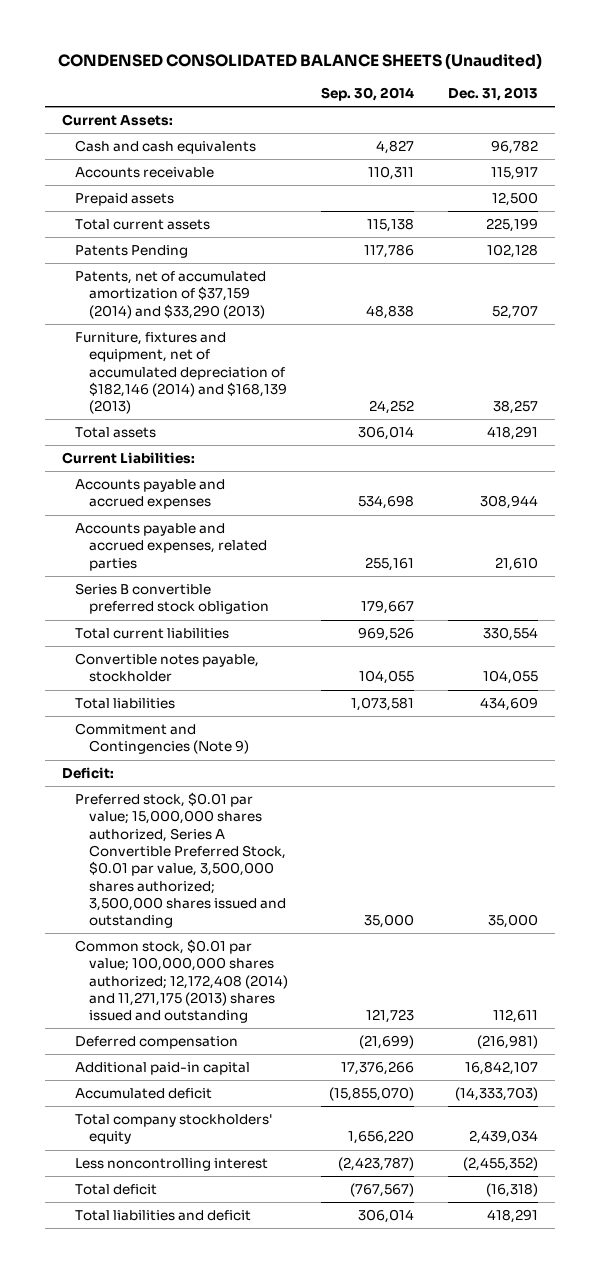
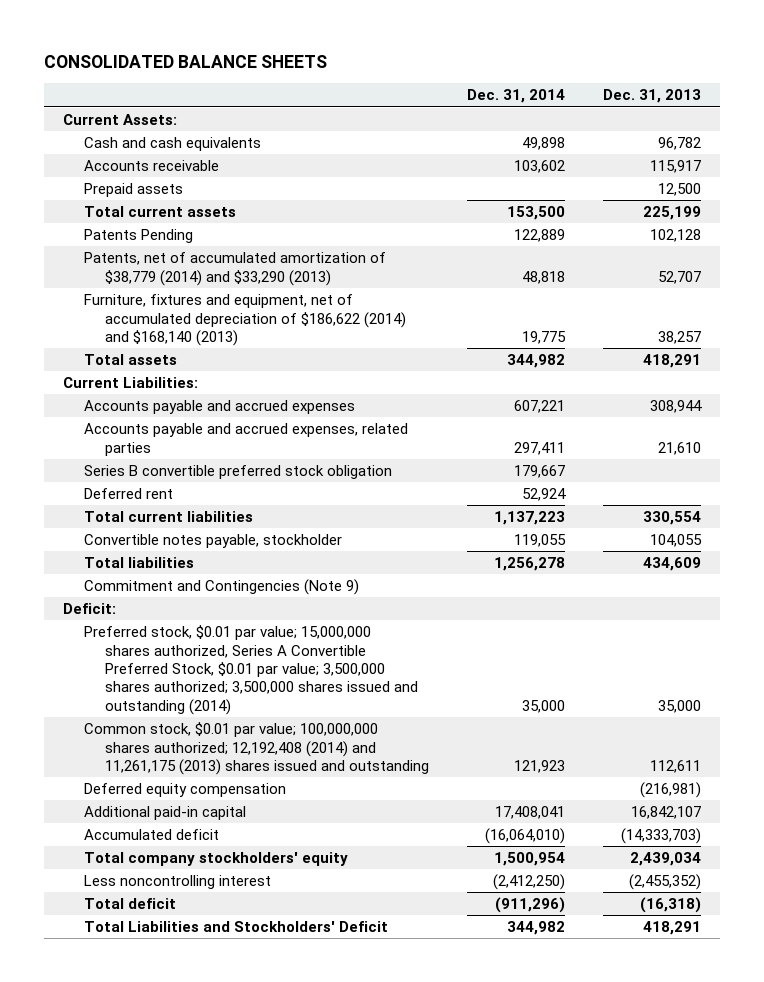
- CONDENSED CONSOLIDATED BALANCE SHEETS (Unaudited)
+ CONSOLIDATED BALANCE SHEETS
- | Sep. 30, 2014 | Dec. 31, 2013
+ | Dec. 31, 2014 | Dec. 31, 2013
- Patents, net of accumulated amortization of $37,159 (2014) and $33,290 (2013) | 48,838 | 52,707
- Furniture, fixtures and equipment, net of accumulated depreciation of $182,146 (2014) and $168,139 (2013) | 24,252 | 38,257
+ Patents, net of accumulated amortization of $38,779 (2014) and $33,290 (2013) | 48,818 | 52,707
+ Furniture, fixtures and equipment, net of accumulated depreciation of $186,622 (2014) and $168,140 (2013) | 19,775 | 38,257
+ Deferred rent | 52,924 |
- Preferred stock, $0.01 par value; 15,000,000 shares authorized, Series A Convertible Preferred Stock, $0.01 par value, 3,500,000 shares authorized; 3,500,000 shares issued and outstanding | 35,000 | 35,000
- Common stock, $0.01 par value; 100,000,000 shares authorized; 12,172,408 (2014) and 11,271,175 (2013) shares issued and outstanding | 121,723 | 112,611
- Deferred compensation | (21,699) | (216,981)
+ Preferred stock, $0.01 par value; 15,000,000 shares authorized, Series A Convertible Preferred Stock, $0.01 par value; 3,500,000 shares authorized; 3,500,000 shares issued and outstanding (2014) | 35,000 | 35,000
+ Common stock, $0.01 par value; 100,000,000 shares authorized; 12,192,408 (2014) and 11,261,175 (2013) shares issued and outstanding | 121,923 | 112,611
+ Deferred equity compensation | | (216,981)
- Total liabilities and deficit | 306,014 | 418,291
+ Total Liabilities and Stockholders' Deficit | 344,982 | 418,291

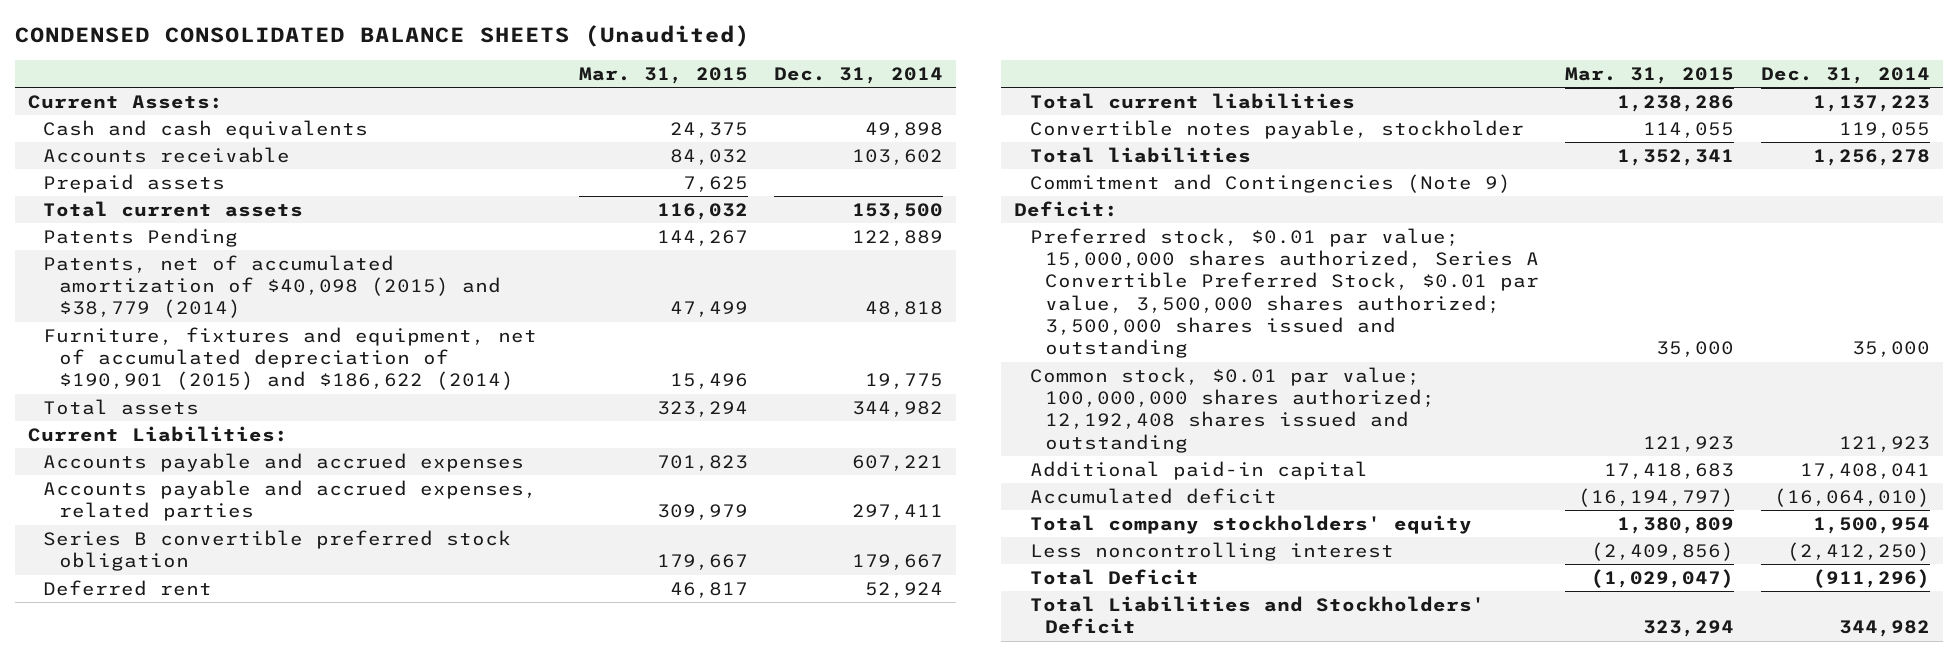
- CONSOLIDATED BALANCE SHEETS
+ CONDENSED CONSOLIDATED BALANCE SHEETS (Unaudited)
- | Dec. 31, 2014 | Dec. 31, 2013
+ | Mar. 31, 2015 | Dec. 31, 2014
- Patents, net of accumulated amortization of $38,779 (2014) and $33,290 (2013) | 48,818 | 52,707
- Furniture, fixtures and equipment, net of accumulated depreciation of $186,622 (2014) and $168,140 (2013) | 19,775 | 38,257
+ Patents, net of accumulated amortization of $40,098 (2015) and $38,779 (2014) | 47,499 | 48,818
+ Furniture, fixtures and equipment, net of accumulated depreciation of $190,901 (2015) and $186,622 (2014) | 15,496 | 19,775
- Preferred stock, $0.01 par value; 15,000,000 shares authorized, Series A Convertible Preferred Stock, $0.01 par value; 3,500,000 shares authorized; 3,500,000 shares issued and outstanding (2014) | 35,000 | 35,000
- Common stock, $0.01 par value; 100,000,000 shares authorized; 12,192,408 (2014) and 11,261,175 (2013) shares issued and outstanding | 121,923 | 112,611
- Deferred equity compensation | | (216,981)
+ Preferred stock, $0.01 par value; 15,000,000 shares authorized, Series A Convertible Preferred Stock, $0.01 par value, 3,500,000 shares authorized; 3,500,000 shares issued and outstanding | 35,000 | 35,000
+ Common stock, $0.01 par value; 100,000,000 shares authorized; 12,192,408 shares issued and outstanding | 121,923 | 121,923
- Total deficit | (911,296) | (16,318)
+ Total Deficit | (1,029,047) | (911,296)

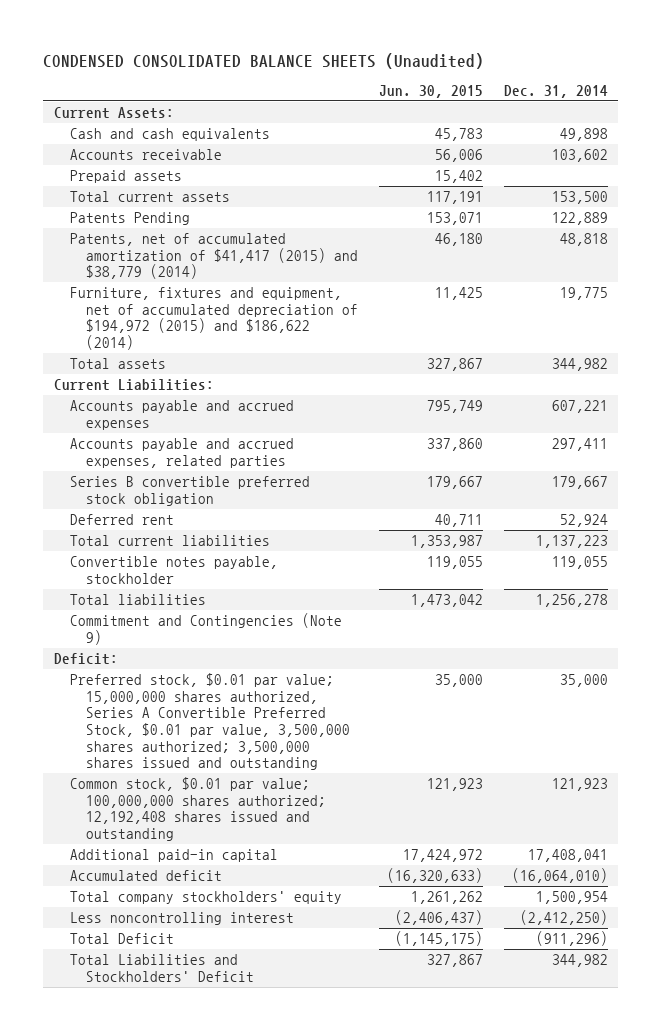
- | Mar. 31, 2015 | Dec. 31, 2014
+ | Jun. 30, 2015 | Dec. 31, 2014
- Patents, net of accumulated amortization of $40,098 (2015) and $38,779 (2014) | 47,499 | 48,818
- Furniture, fixtures and equipment, net of accumulated depreciation of $190,901 (2015) and $186,622 (2014) | 15,496 | 19,775
+ Patents, net of accumulated amortization of $41,417 (2015) and $38,779 (2014) | 46,180 | 48,818
+ Furniture, fixtures and equipment, net of accumulated depreciation of $194,972 (2015) and $186,622 (2014) | 11,425 | 19,775

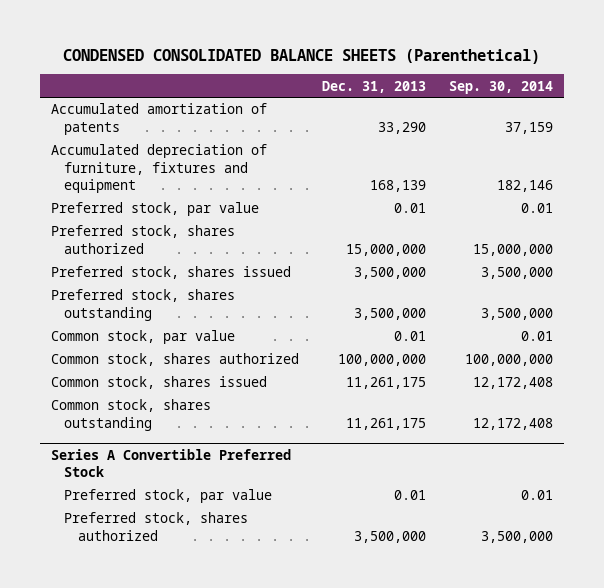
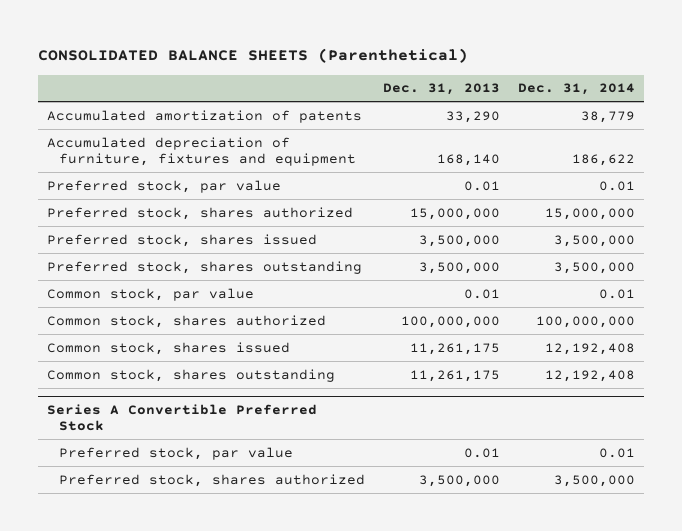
- CONDENSED CONSOLIDATED BALANCE SHEETS (Parenthetical)
+ CONSOLIDATED BALANCE SHEETS (Parenthetical)
- | Dec. 31, 2013 | Sep. 30, 2014
+ | Dec. 31, 2013 | Dec. 31, 2014
- Accumulated depreciation of furniture, fixtures and equipment | 168,139 | 182,146
+ Accumulated depreciation of furniture, fixtures and equipment | 168,140 | 186,622

